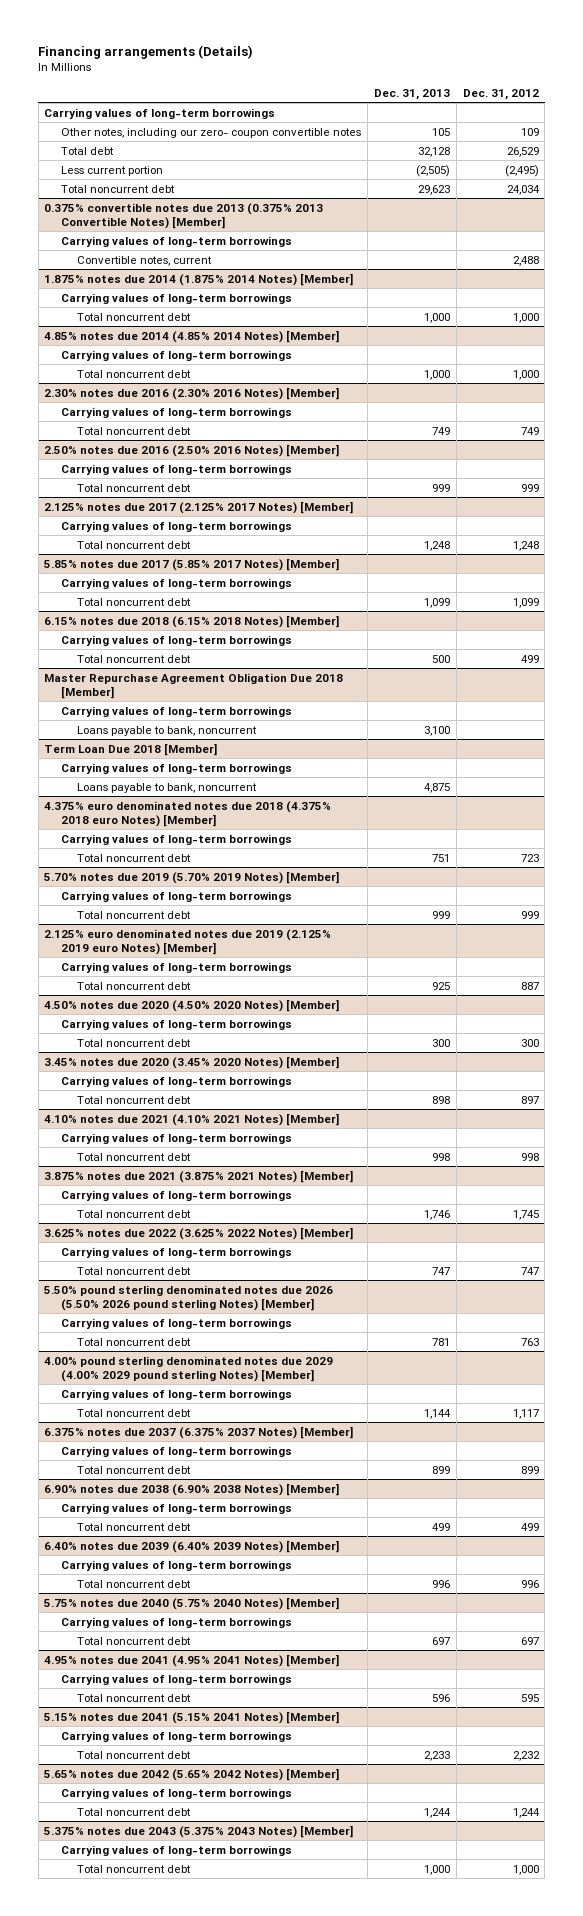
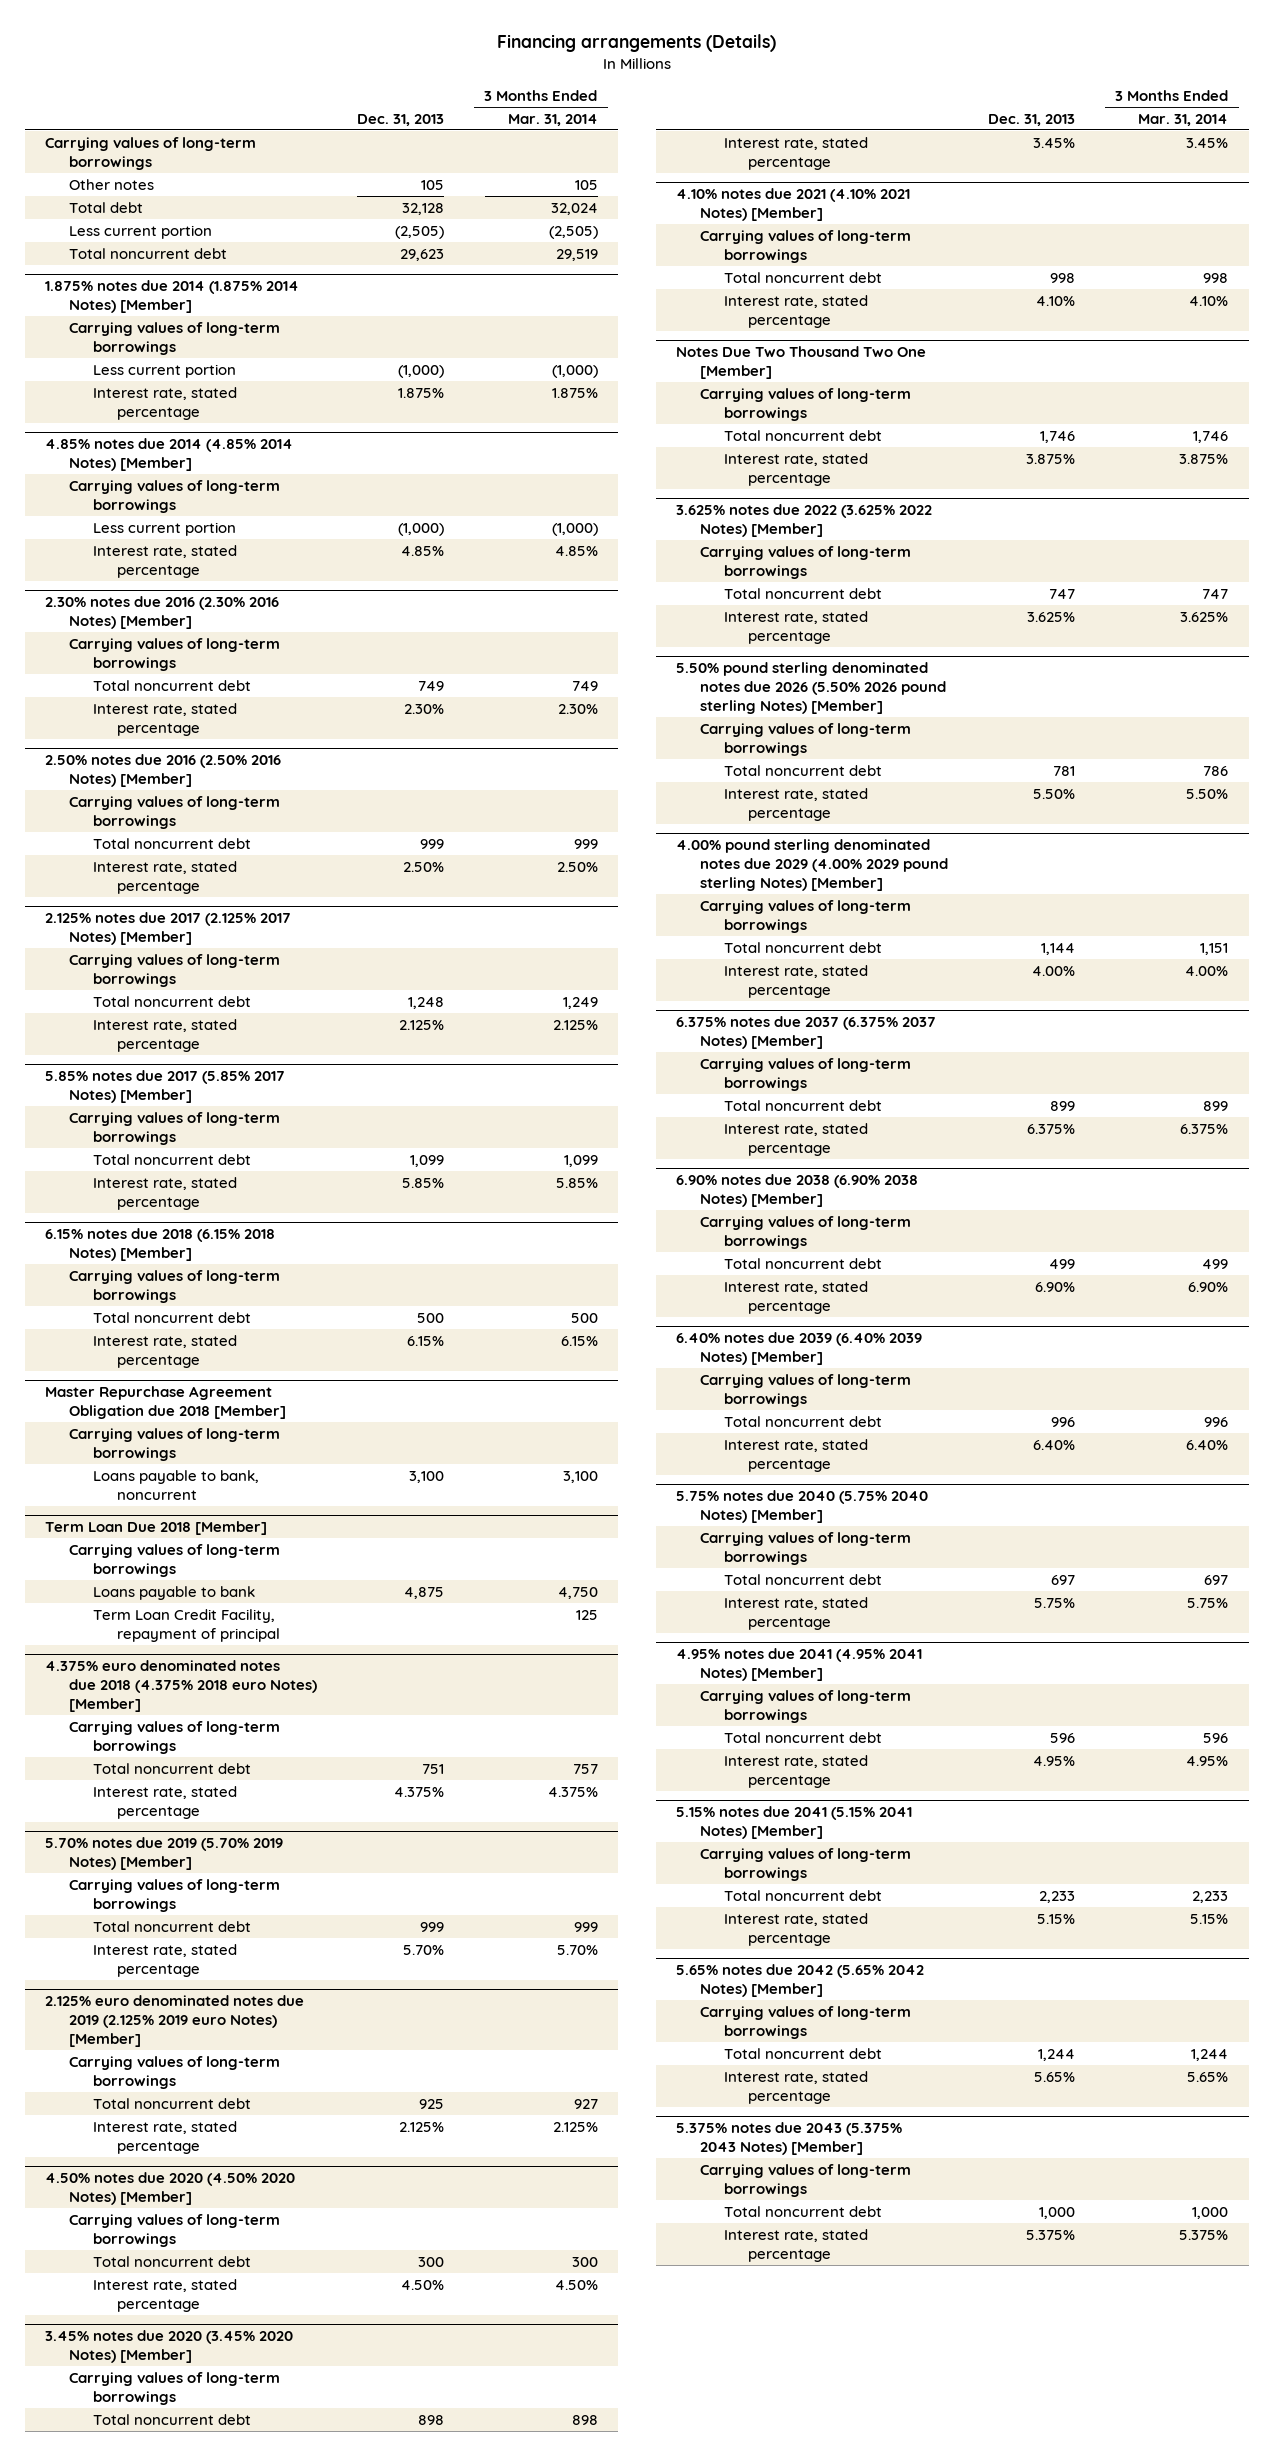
- | Dec. 31, 2013 | Dec. 31, 2012
+ | Dec. 31, 2013 | 3 Months Ended Mar. 31, 2014
- Other notes, including our zero- coupon convertible notes | 105 | 109
+ Other notes | 105 | 105
- 0.375% convertible notes due 2013 (0.375% 2013 Convertible Notes) [Member]
- Carrying values of long-term borrowings
- Convertible notes, current | | 2,488
@ 1.875% notes due 2014 (1.875% 2014 Notes) [Member]
- Total noncurrent debt | 1,000 | 1,000
+ Less current portion | (1,000) | (1,000)
+ Interest rate, stated percentage | 1.875% | 1.875%
@ 4.85% notes due 2014 (4.85% 2014 Notes) [Member]
- Total noncurrent debt | 1,000 | 1,000
+ Less current portion | (1,000) | (1,000)
+ Interest rate, stated percentage | 4.85% | 4.85%
@ 2.30% notes due 2016 (2.30% 2016 Notes) [Member]
+ Interest rate, stated percentage | 2.30% | 2.30%
@ 2.50% notes due 2016 (2.50% 2016 Notes) [Member]
+ Interest rate, stated percentage | 2.50% | 2.50%
@ 2.125% notes due 2017 (2.125% 2017 Notes) [Member]
+ Interest rate, stated percentage | 2.125% | 2.125%
@ 5.85% notes due 2017 (5.85% 2017 Notes) [Member]
+ Interest rate, stated percentage | 5.85% | 5.85%
- Master Repurchase Agreement Obligation Due 2018 [Member]
@ 6.15% notes due 2018 (6.15% 2018 Notes) [Member]
+ Interest rate, stated percentage | 6.15% | 6.15%
+ Master Repurchase Agreement Obligation due 2018 [Member]
@ Term Loan Due 2018 [Member]
- Loans payable to bank, noncurrent | 4,875 |
+ Loans payable to bank | 4,875 | 4,750
+ Term Loan Credit Facility, repayment of principal | | 125
@ 4.375% euro denominated notes due 2018 (4.375% 2018 euro Notes) [Member]
+ Interest rate, stated percentage | 4.375% | 4.375%
@ 5.70% notes due 2019 (5.70% 2019 Notes) [Member]
+ Interest rate, stated percentage | 5.70% | 5.70%
@ 2.125% euro denominated notes due 2019 (2.125% 2019 euro Notes) [Member]
+ Interest rate, stated percentage | 2.125% | 2.125%
@ 4.50% notes due 2020 (4.50% 2020 Notes) [Member]
+ Interest rate, stated percentage | 4.50% | 4.50%
@ 3.45% notes due 2020 (3.45% 2020 Notes) [Member]
+ Interest rate, stated percentage | 3.45% | 3.45%
- 3.875% notes due 2021 (3.875% 2021 Notes) [Member]
@ 4.10% notes due 2021 (4.10% 2021 Notes) [Member]
+ Interest rate, stated percentage | 4.10% | 4.10%
+ Notes Due Two Thousand Two One [Member]
+ Interest rate, stated percentage | 3.875% | 3.875%
@ 3.625% notes due 2022 (3.625% 2022 Notes) [Member]
+ Interest rate, stated percentage | 3.625% | 3.625%
@ 5.50% pound sterling denominated notes due 2026 (5.50% 2026 pound sterling Notes) [Member]
+ Interest rate, stated percentage | 5.50% | 5.50%
@ 4.00% pound sterling denominated notes due 2029 (4.00% 2029 pound sterling Notes) [Member]
+ Interest rate, stated percentage | 4.00% | 4.00%
@ 6.375% notes due 2037 (6.375% 2037 Notes) [Member]
+ Interest rate, stated percentage | 6.375% | 6.375%
@ 6.90% notes due 2038 (6.90% 2038 Notes) [Member]
+ Interest rate, stated percentage | 6.90% | 6.90%
@ 6.40% notes due 2039 (6.40% 2039 Notes) [Member]
+ Interest rate, stated percentage | 6.40% | 6.40%
@ 5.75% notes due 2040 (5.75% 2040 Notes) [Member]
+ Interest rate, stated percentage | 5.75% | 5.75%
@ 4.95% notes due 2041 (4.95% 2041 Notes) [Member]
+ Interest rate, stated percentage | 4.95% | 4.95%
@ 5.15% notes due 2041 (5.15% 2041 Notes) [Member]
+ Interest rate, stated percentage | 5.15% | 5.15%
@ 5.65% notes due 2042 (5.65% 2042 Notes) [Member]
+ Interest rate, stated percentage | 5.65% | 5.65%
@ 5.375% notes due 2043 (5.375% 2043 Notes) [Member]
+ Interest rate, stated percentage | 5.375% | 5.375%

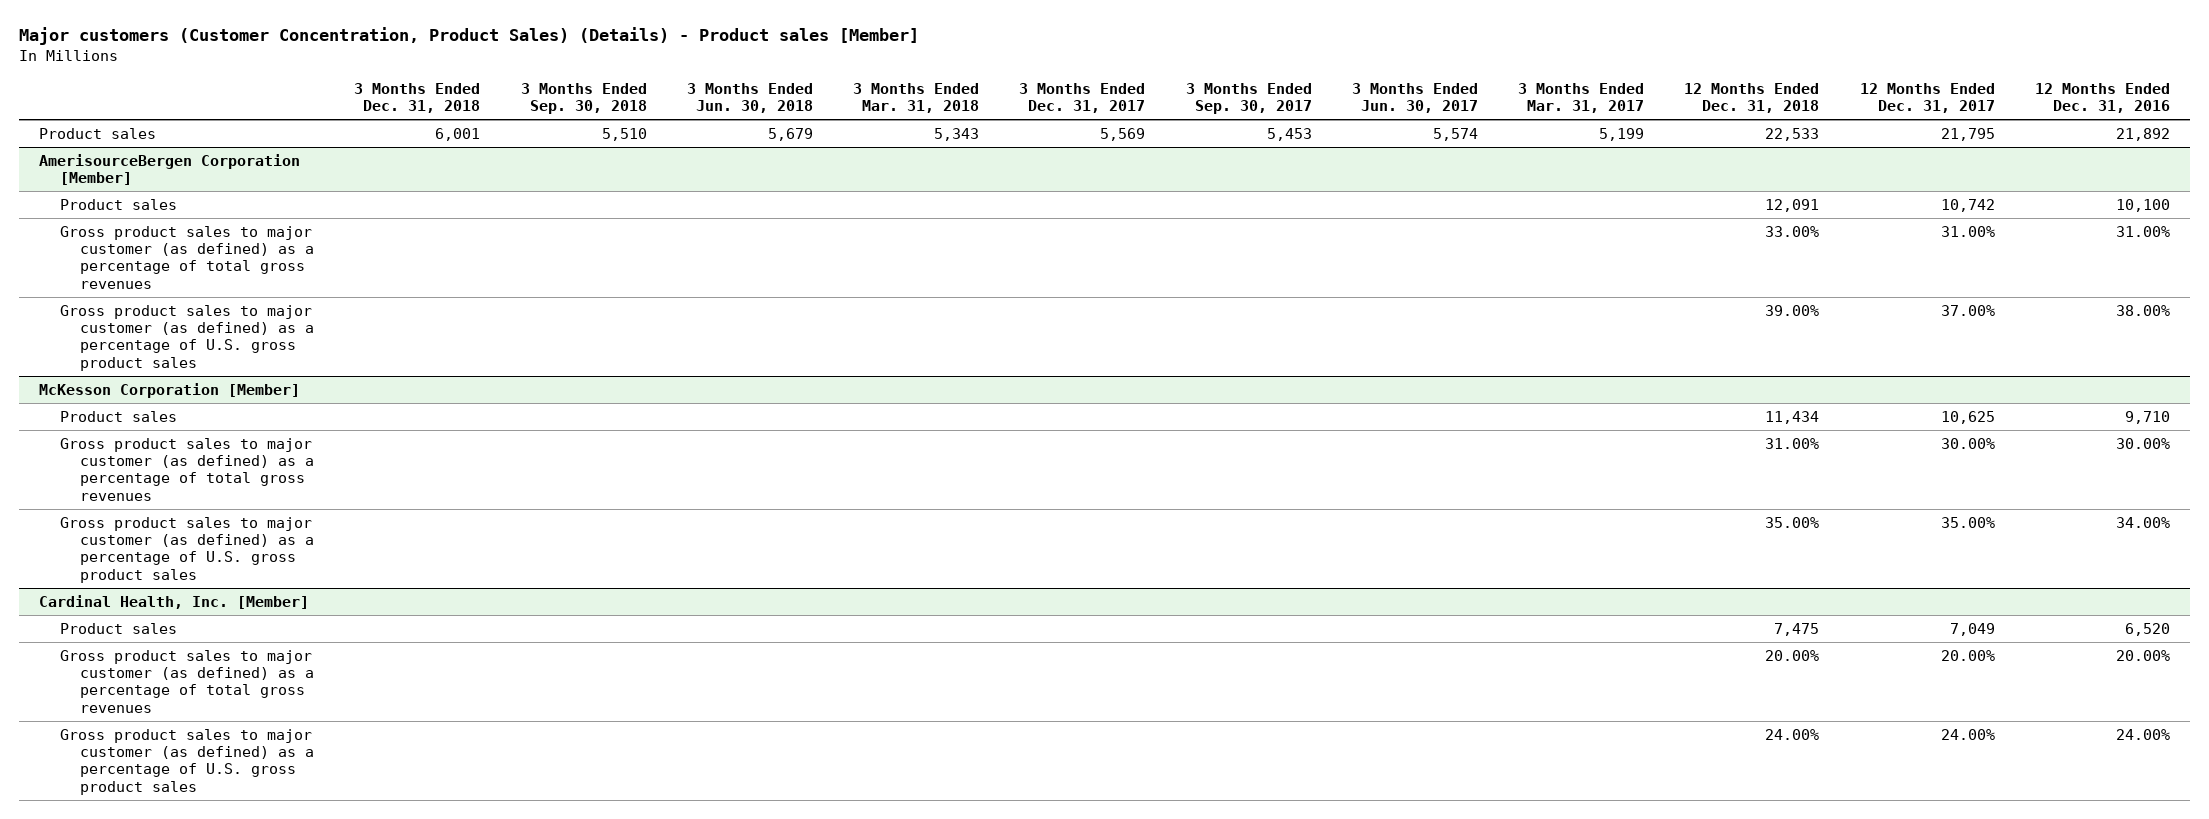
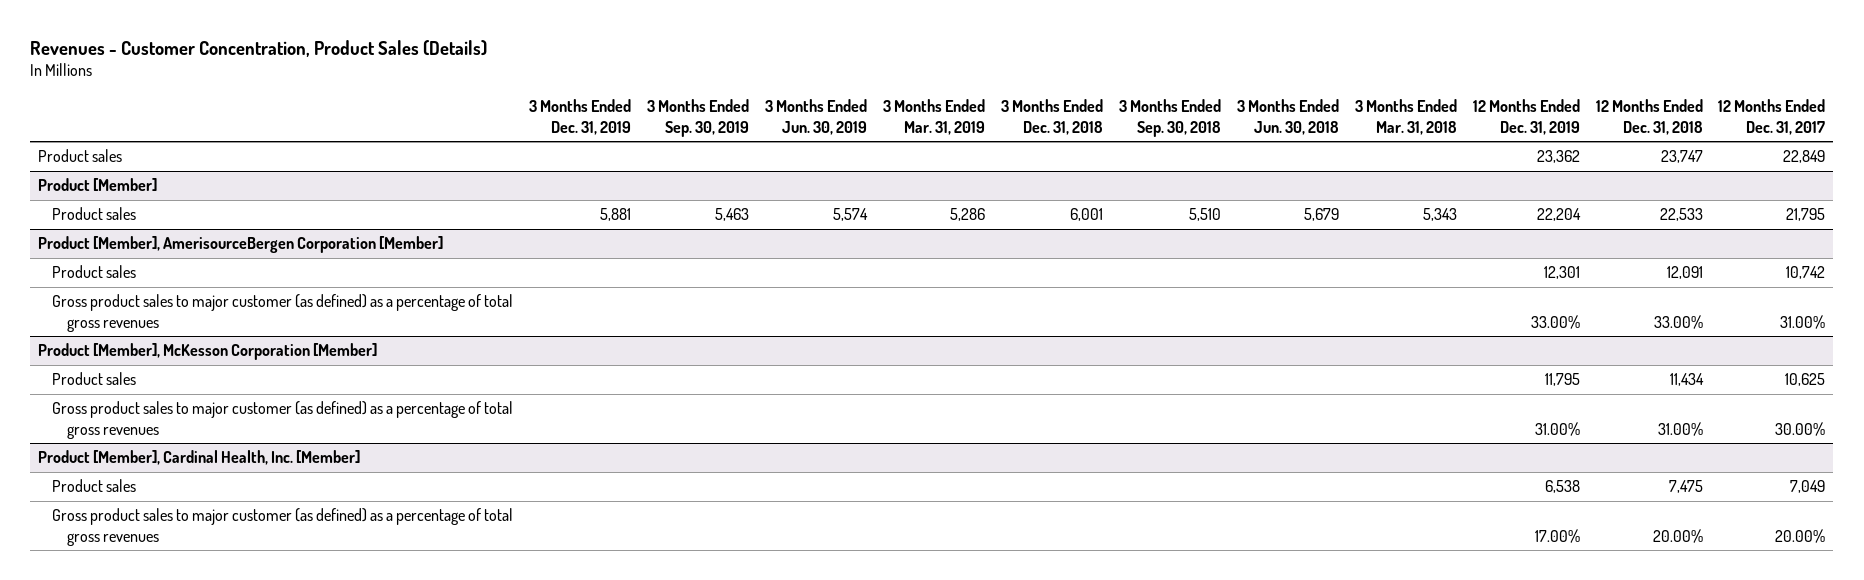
- Major customers (Customer Concentration, Product Sales) (Details) - Product sales [Member]
+ Revenues - Customer Concentration, Product Sales (Details)
- | 3 Months Ended Dec. 31, 2018 | 3 Months Ended Sep. 30, 2018 | 3 Months Ended Jun. 30, 2018 | 3 Months Ended Mar. 31, 2018 | 3 Months Ended Dec. 31, 2017 | 3 Months Ended Sep. 30, 2017 | 3 Months Ended Jun. 30, 2017 | 3 Months Ended Mar. 31, 2017 | 12 Months Ended Dec. 31, 2018 | 12 Months Ended Dec. 31, 2017 | 12 Months Ended Dec. 31, 2016
+ | 3 Months Ended Dec. 31, 2019 | 3 Months Ended Sep. 30, 2019 | 3 Months Ended Jun. 30, 2019 | 3 Months Ended Mar. 31, 2019 | 3 Months Ended Dec. 31, 2018 | 3 Months Ended Sep. 30, 2018 | 3 Months Ended Jun. 30, 2018 | 3 Months Ended Mar. 31, 2018 | 12 Months Ended Dec. 31, 2019 | 12 Months Ended Dec. 31, 2018 | 12 Months Ended Dec. 31, 2017
+ Product sales | | | | | | | | | 23,362 | 23,747 | 22,849
+ Product [Member]
- AmerisourceBergen Corporation [Member]
+ Product [Member], AmerisourceBergen Corporation [Member]
- Gross product sales to major customer (as defined) as a percentage of U.S. gross product sales | | | | | | | | | 39.00% | 37.00% | 38.00%
- McKesson Corporation [Member]
+ Product [Member], McKesson Corporation [Member]
- Gross product sales to major customer (as defined) as a percentage of U.S. gross product sales | | | | | | | | | 35.00% | 35.00% | 34.00%
- Cardinal Health, Inc. [Member]
+ Product [Member], Cardinal Health, Inc. [Member]
- Gross product sales to major customer (as defined) as a percentage of U.S. gross product sales | | | | | | | | | 24.00% | 24.00% | 24.00%

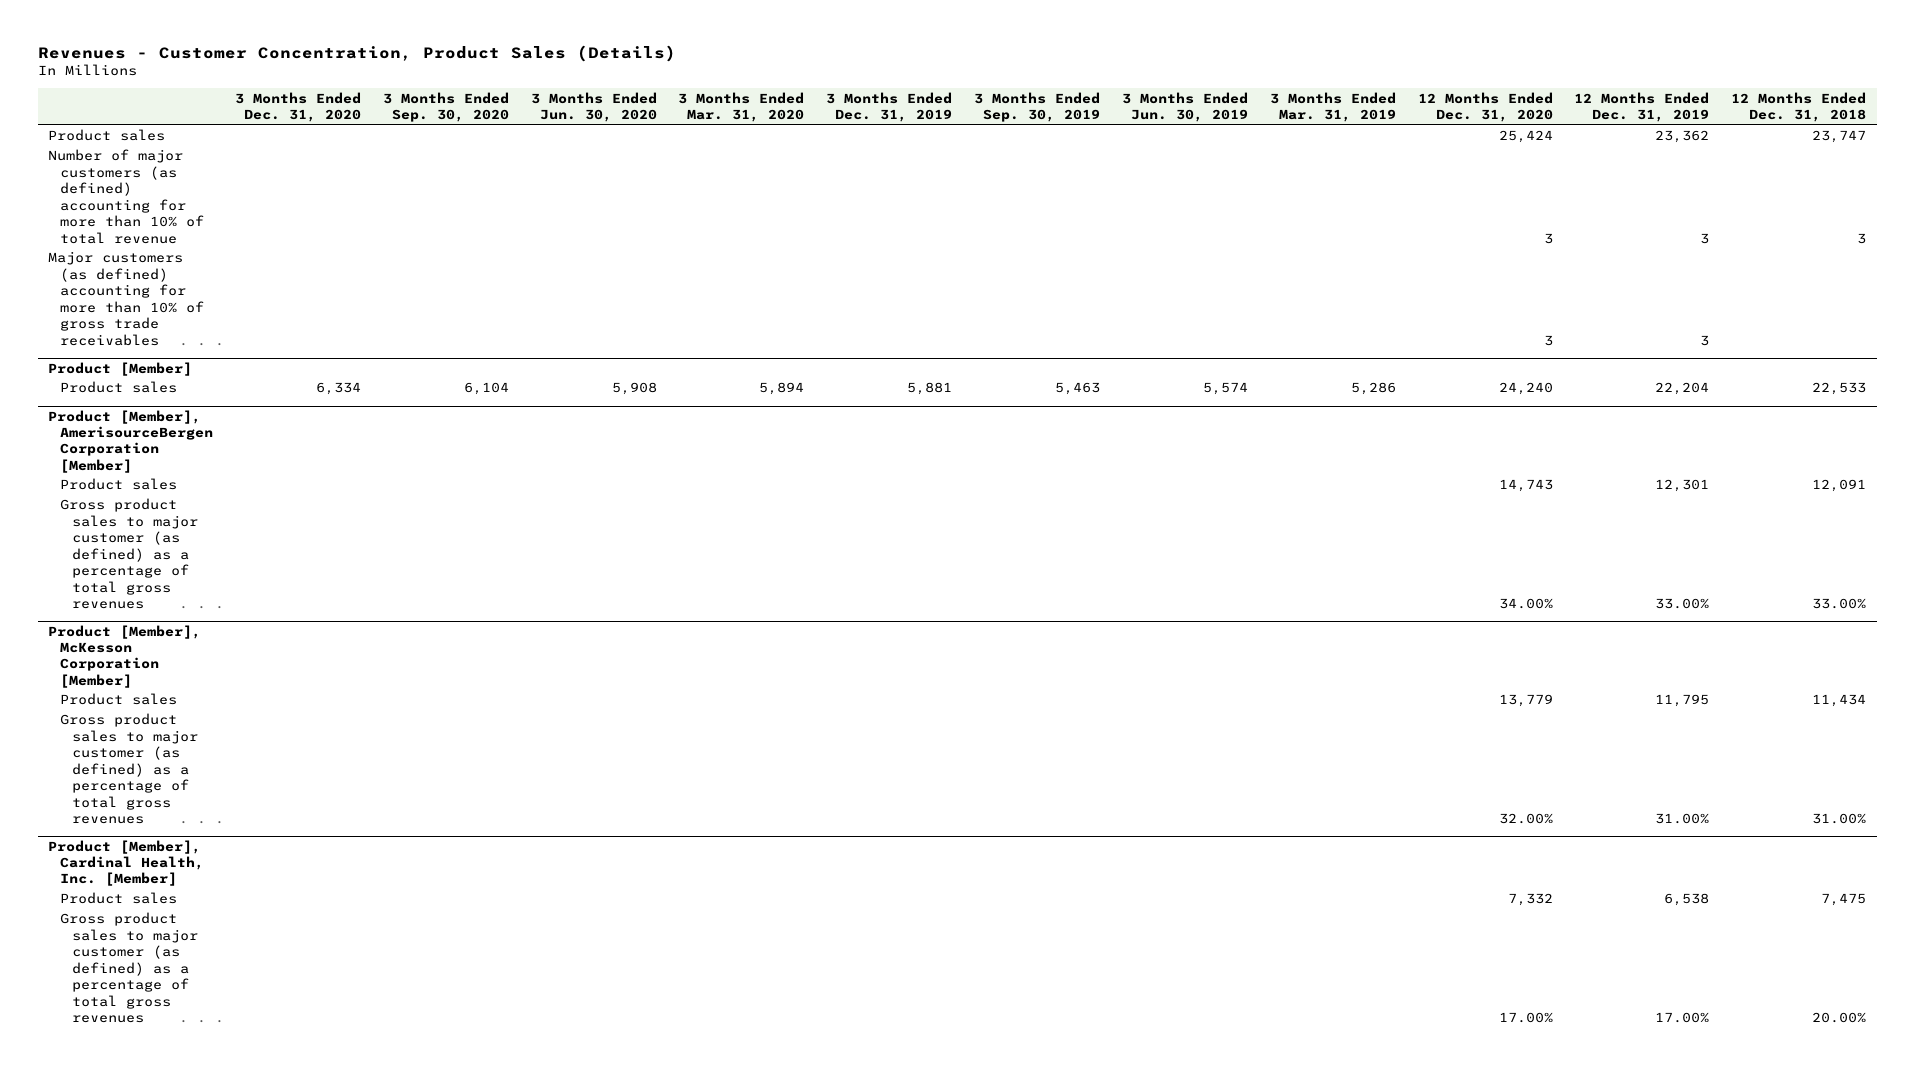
- | 3 Months Ended Dec. 31, 2019 | 3 Months Ended Sep. 30, 2019 | 3 Months Ended Jun. 30, 2019 | 3 Months Ended Mar. 31, 2019 | 3 Months Ended Dec. 31, 2018 | 3 Months Ended Sep. 30, 2018 | 3 Months Ended Jun. 30, 2018 | 3 Months Ended Mar. 31, 2018 | 12 Months Ended Dec. 31, 2019 | 12 Months Ended Dec. 31, 2018 | 12 Months Ended Dec. 31, 2017
+ | 3 Months Ended Dec. 31, 2020 | 3 Months Ended Sep. 30, 2020 | 3 Months Ended Jun. 30, 2020 | 3 Months Ended Mar. 31, 2020 | 3 Months Ended Dec. 31, 2019 | 3 Months Ended Sep. 30, 2019 | 3 Months Ended Jun. 30, 2019 | 3 Months Ended Mar. 31, 2019 | 12 Months Ended Dec. 31, 2020 | 12 Months Ended Dec. 31, 2019 | 12 Months Ended Dec. 31, 2018
+ Number of major customers (as defined) accounting for more than 10% of total revenue | | | | | | | | | 3 | 3 | 3
+ Major customers (as defined) accounting for more than 10% of gross trade receivables | | | | | | | | | 3 | 3 |

